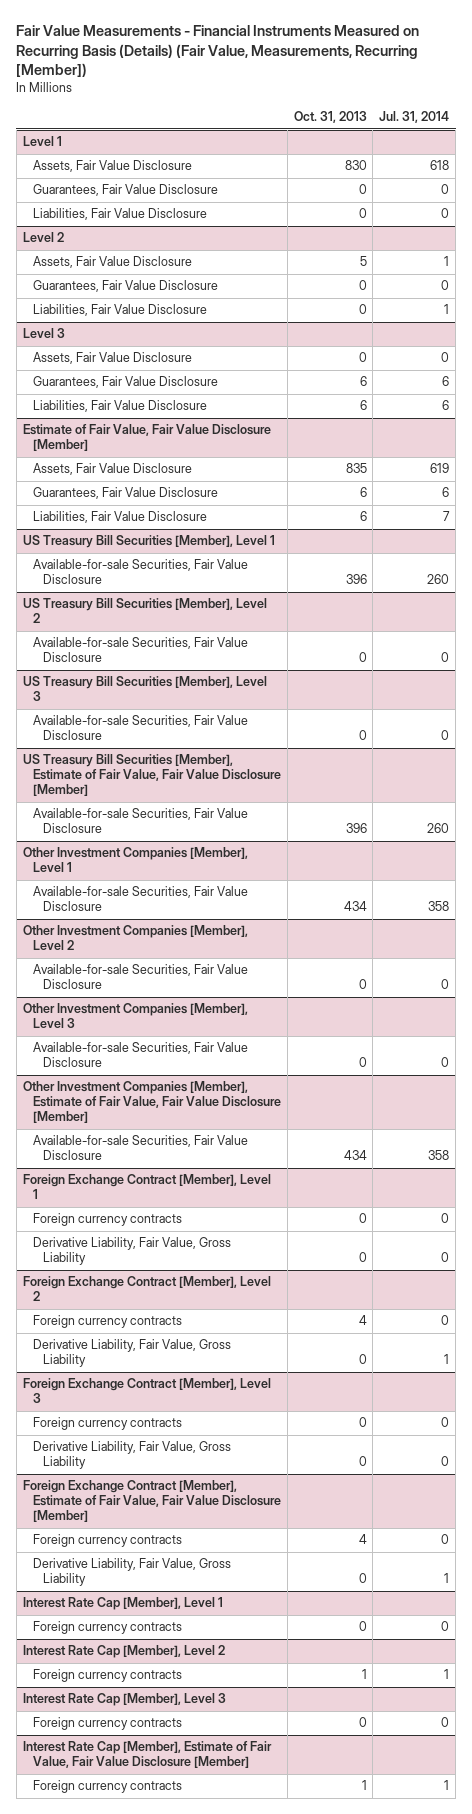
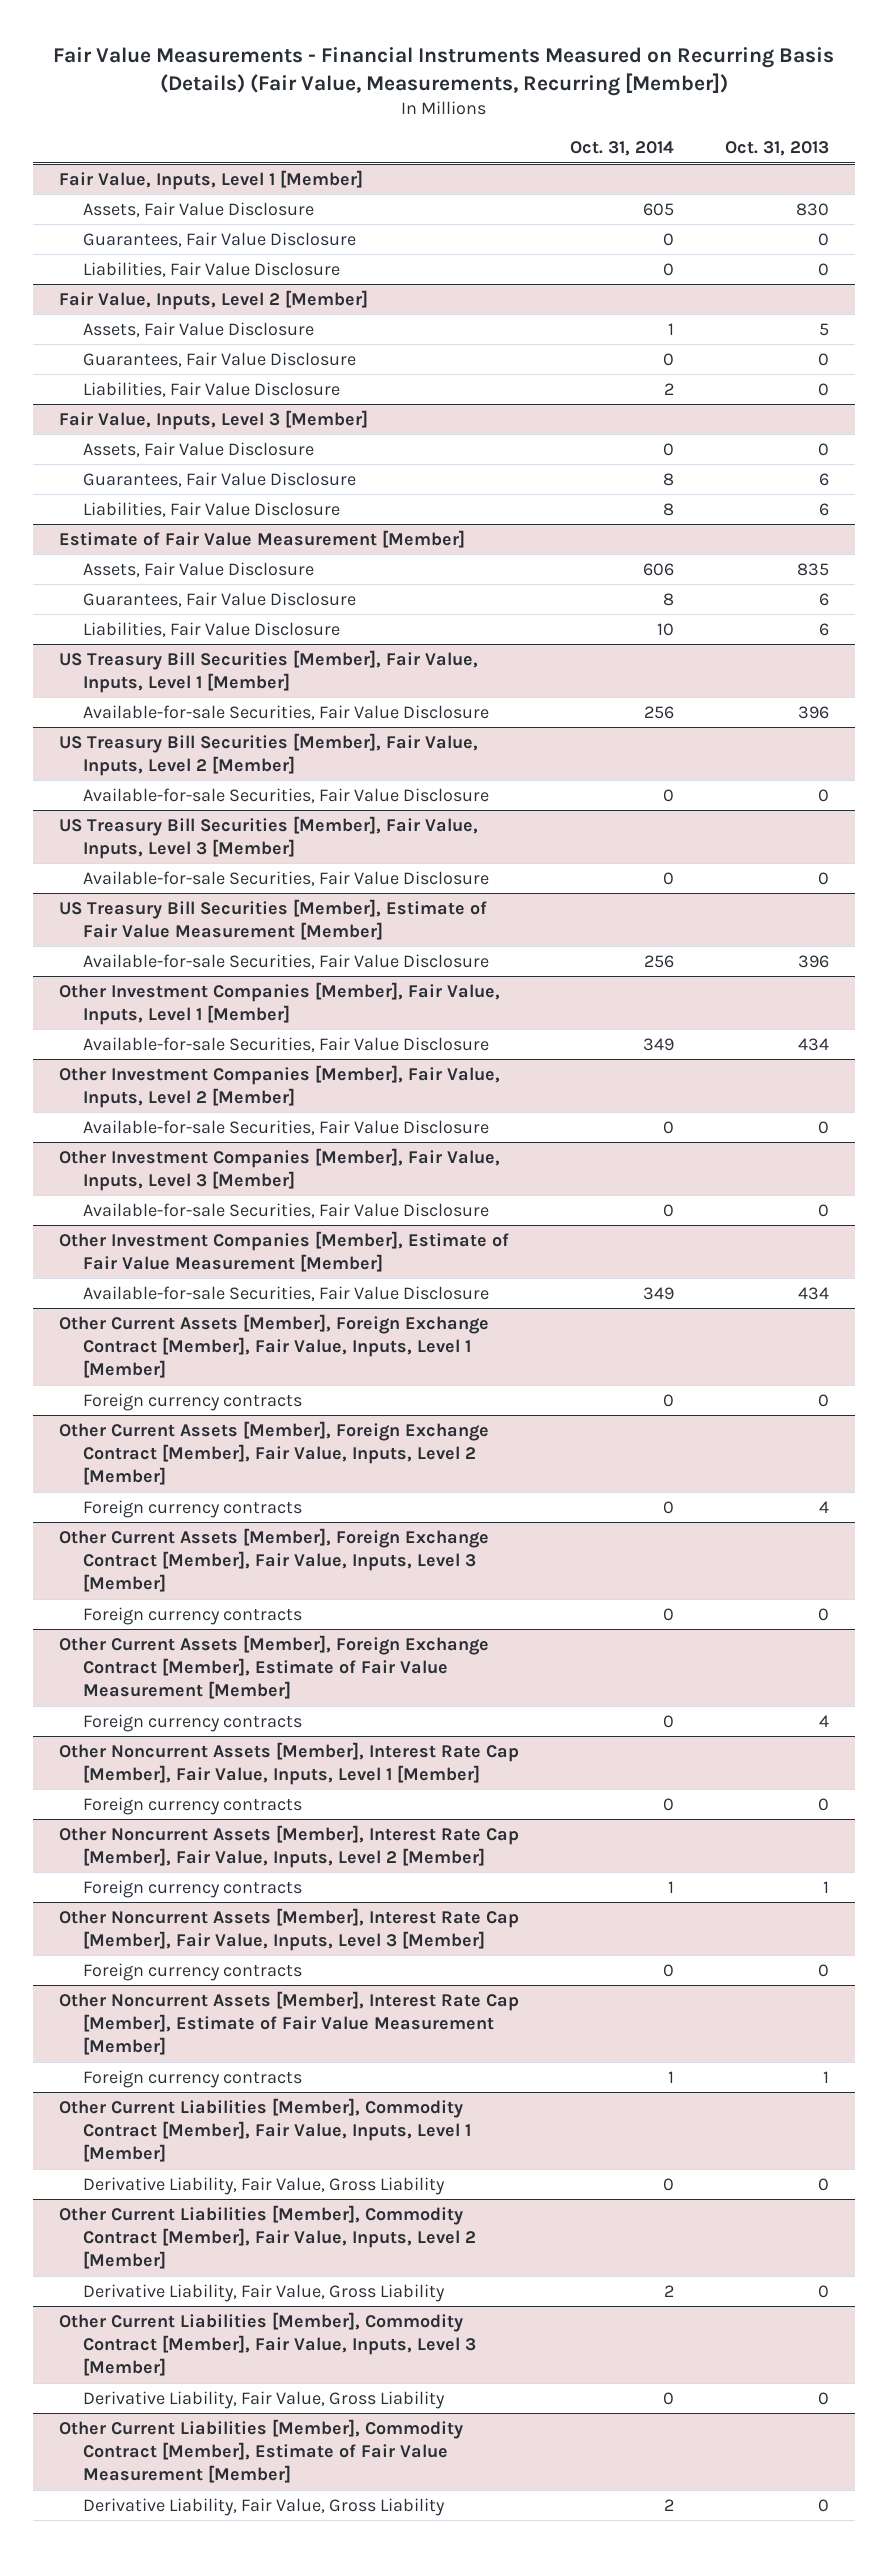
- | Oct. 31, 2013 | Jul. 31, 2014
+ | Oct. 31, 2014 | Oct. 31, 2013
- Level 1
+ Fair Value, Inputs, Level 1 [Member]
- Level 2
+ Fair Value, Inputs, Level 2 [Member]
- Level 3
+ Fair Value, Inputs, Level 3 [Member]
- Estimate of Fair Value, Fair Value Disclosure [Member]
+ Estimate of Fair Value Measurement [Member]
- US Treasury Bill Securities [Member], Level 1
+ US Treasury Bill Securities [Member], Fair Value, Inputs, Level 1 [Member]
- US Treasury Bill Securities [Member], Level 2
+ US Treasury Bill Securities [Member], Fair Value, Inputs, Level 2 [Member]
- US Treasury Bill Securities [Member], Level 3
+ US Treasury Bill Securities [Member], Fair Value, Inputs, Level 3 [Member]
- US Treasury Bill Securities [Member], Estimate of Fair Value, Fair Value Disclosure [Member]
+ US Treasury Bill Securities [Member], Estimate of Fair Value Measurement [Member]
- Other Investment Companies [Member], Level 1
+ Other Investment Companies [Member], Fair Value, Inputs, Level 1 [Member]
- Other Investment Companies [Member], Level 2
+ Other Investment Companies [Member], Fair Value, Inputs, Level 2 [Member]
- Other Investment Companies [Member], Level 3
+ Other Investment Companies [Member], Fair Value, Inputs, Level 3 [Member]
- Other Investment Companies [Member], Estimate of Fair Value, Fair Value Disclosure [Member]
+ Other Investment Companies [Member], Estimate of Fair Value Measurement [Member]
- Foreign Exchange Contract [Member], Level 1
+ Other Current Assets [Member], Foreign Exchange Contract [Member], Fair Value, Inputs, Level 1 [Member]
- Derivative Liability, Fair Value, Gross Liability | 0 | 0
- Foreign Exchange Contract [Member], Level 2
+ Other Current Assets [Member], Foreign Exchange Contract [Member], Fair Value, Inputs, Level 2 [Member]
- Derivative Liability, Fair Value, Gross Liability | 0 | 1
- Foreign Exchange Contract [Member], Level 3
+ Other Current Assets [Member], Foreign Exchange Contract [Member], Fair Value, Inputs, Level 3 [Member]
- Derivative Liability, Fair Value, Gross Liability | 0 | 0
- Foreign Exchange Contract [Member], Estimate of Fair Value, Fair Value Disclosure [Member]
+ Other Current Assets [Member], Foreign Exchange Contract [Member], Estimate of Fair Value Measurement [Member]
- Derivative Liability, Fair Value, Gross Liability | 0 | 1
- Interest Rate Cap [Member], Level 1
+ Other Noncurrent Assets [Member], Interest Rate Cap [Member], Fair Value, Inputs, Level 1 [Member]
- Interest Rate Cap [Member], Level 2
+ Other Noncurrent Assets [Member], Interest Rate Cap [Member], Fair Value, Inputs, Level 2 [Member]
- Interest Rate Cap [Member], Level 3
+ Other Noncurrent Assets [Member], Interest Rate Cap [Member], Fair Value, Inputs, Level 3 [Member]
- Interest Rate Cap [Member], Estimate of Fair Value, Fair Value Disclosure [Member]
+ Other Noncurrent Assets [Member], Interest Rate Cap [Member], Estimate of Fair Value Measurement [Member]
+ Other Current Liabilities [Member], Commodity Contract [Member], Fair Value, Inputs, Level 1 [Member]
+ Derivative Liability, Fair Value, Gross Liability | 0 | 0
+ Other Current Liabilities [Member], Commodity Contract [Member], Fair Value, Inputs, Level 2 [Member]
+ Derivative Liability, Fair Value, Gross Liability | 2 | 0
+ Other Current Liabilities [Member], Commodity Contract [Member], Fair Value, Inputs, Level 3 [Member]
+ Derivative Liability, Fair Value, Gross Liability | 0 | 0
+ Other Current Liabilities [Member], Commodity Contract [Member], Estimate of Fair Value Measurement [Member]
+ Derivative Liability, Fair Value, Gross Liability | 2 | 0

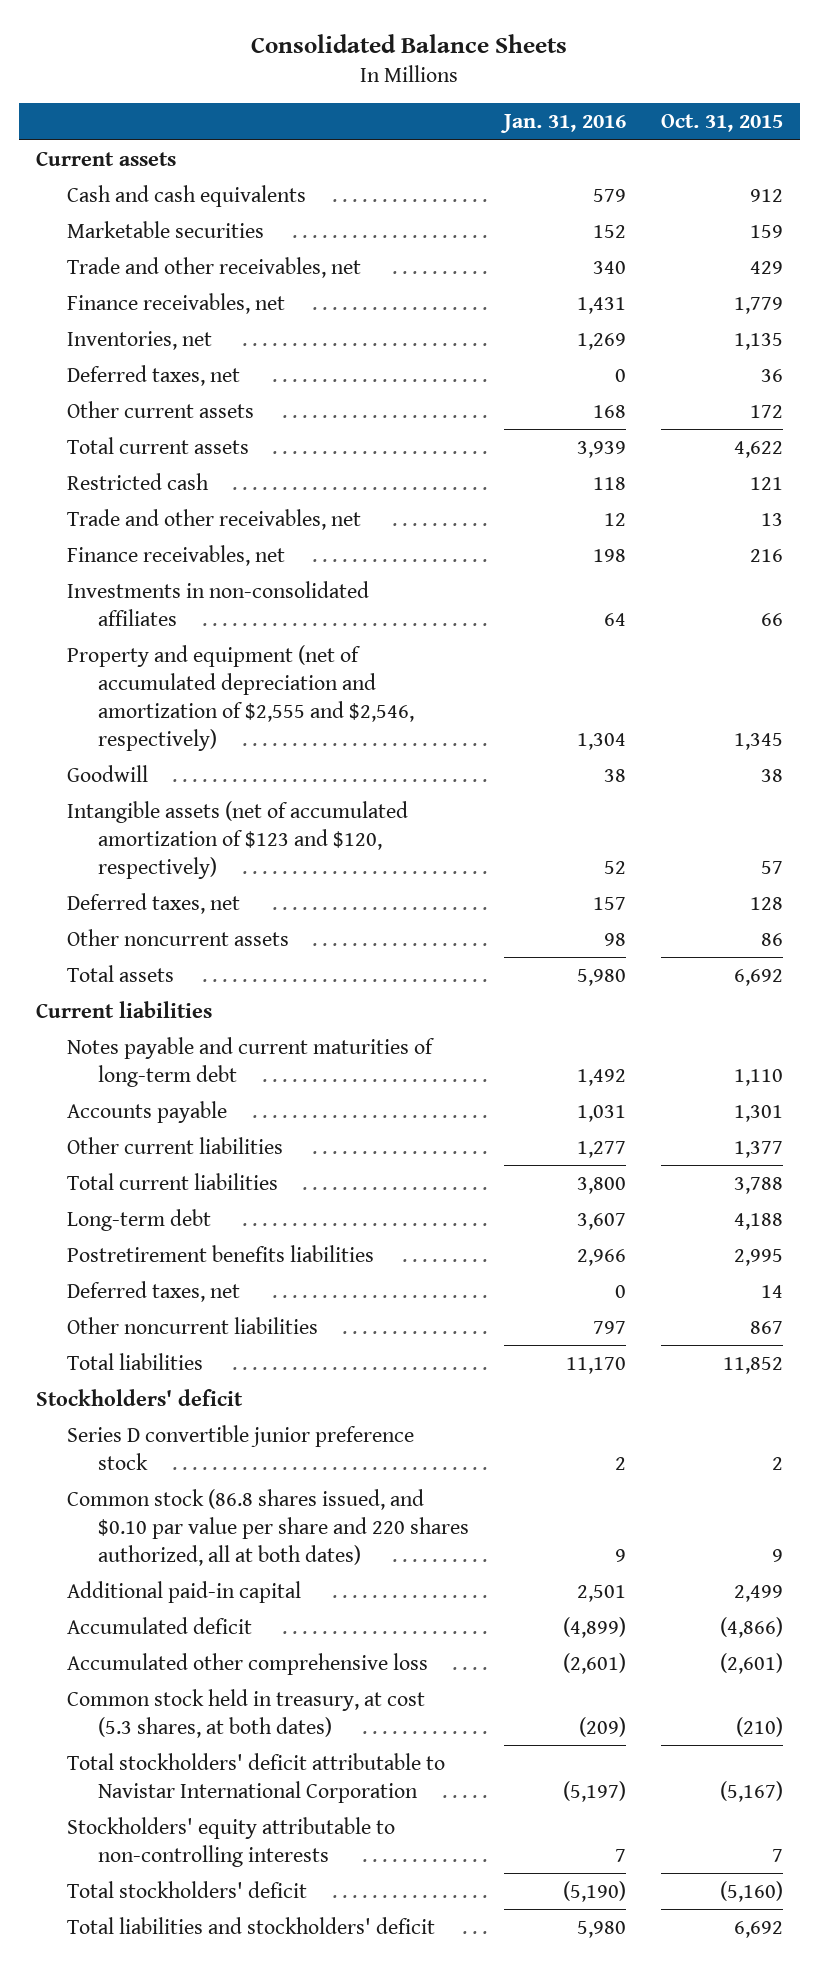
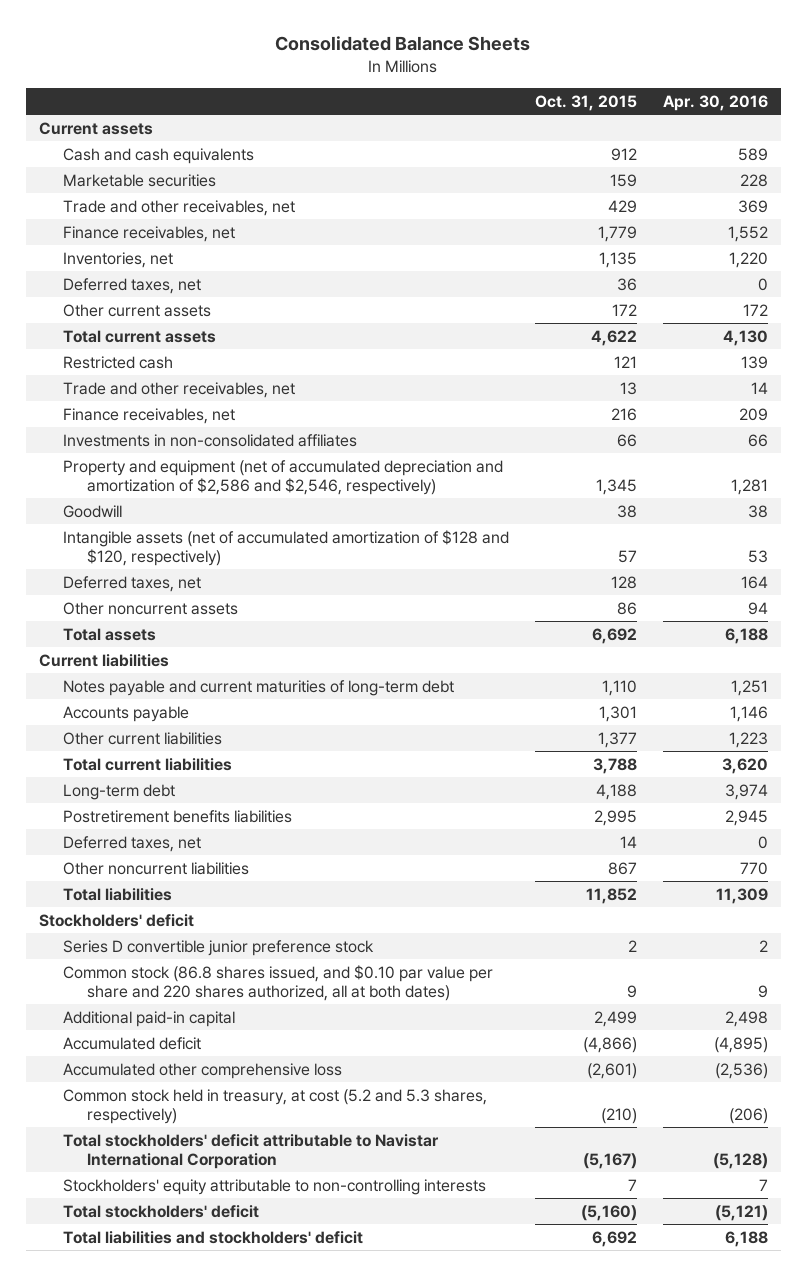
- | Jan. 31, 2016 | Oct. 31, 2015
+ | Oct. 31, 2015 | Apr. 30, 2016
- Property and equipment (net of accumulated depreciation and amortization of $2,555 and $2,546, respectively) | 1,304 | 1,345
+ Property and equipment (net of accumulated depreciation and amortization of $2,586 and $2,546, respectively) | 1,345 | 1,281
- Intangible assets (net of accumulated amortization of $123 and $120, respectively) | 52 | 57
+ Intangible assets (net of accumulated amortization of $128 and $120, respectively) | 57 | 53
- Common stock held in treasury, at cost (5.3 shares, at both dates) | (209) | (210)
+ Common stock held in treasury, at cost (5.2 and 5.3 shares, respectively) | (210) | (206)

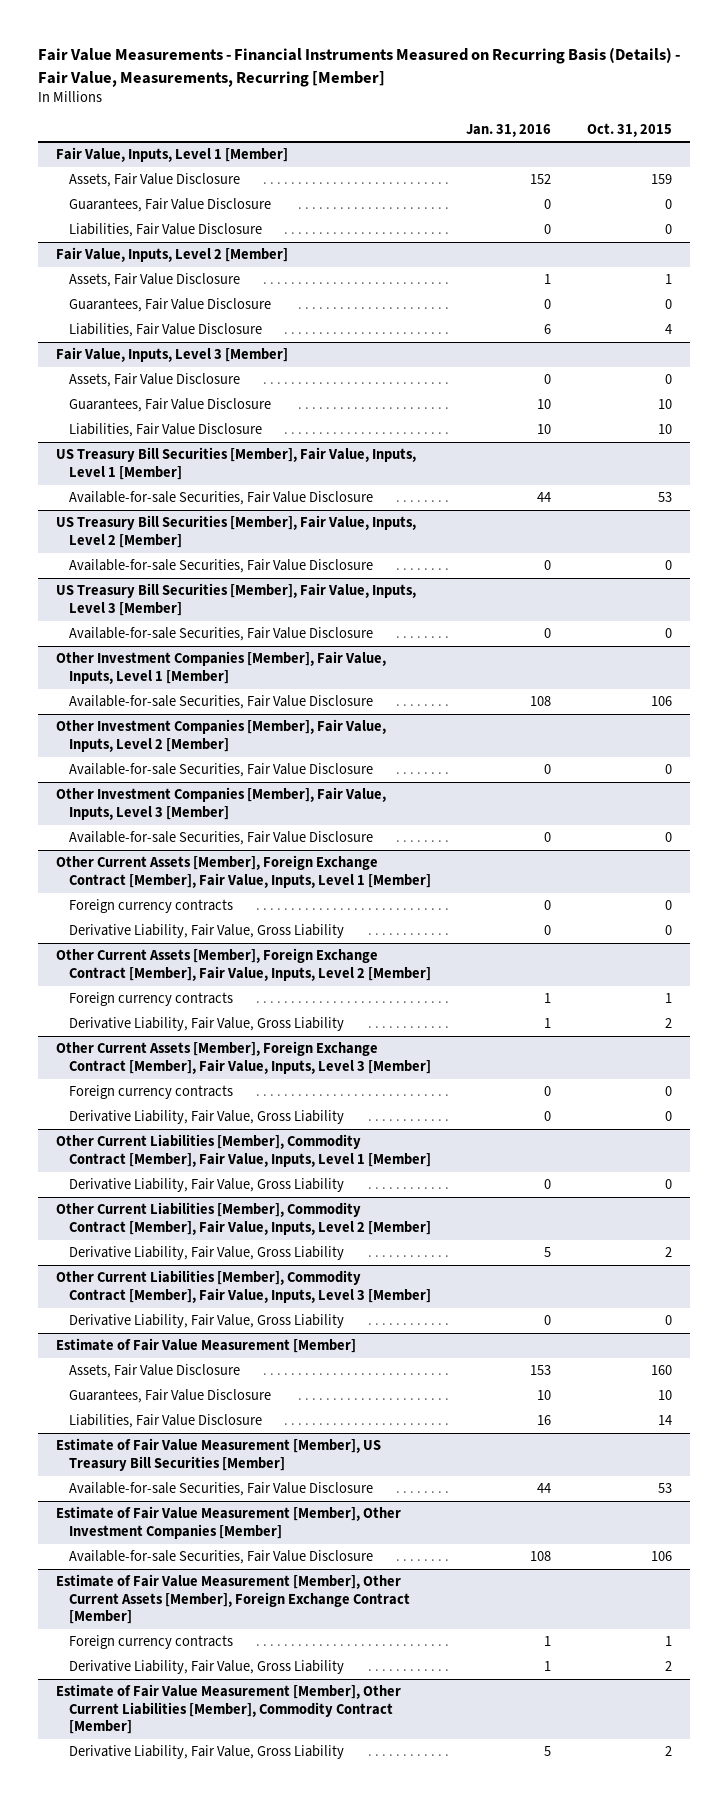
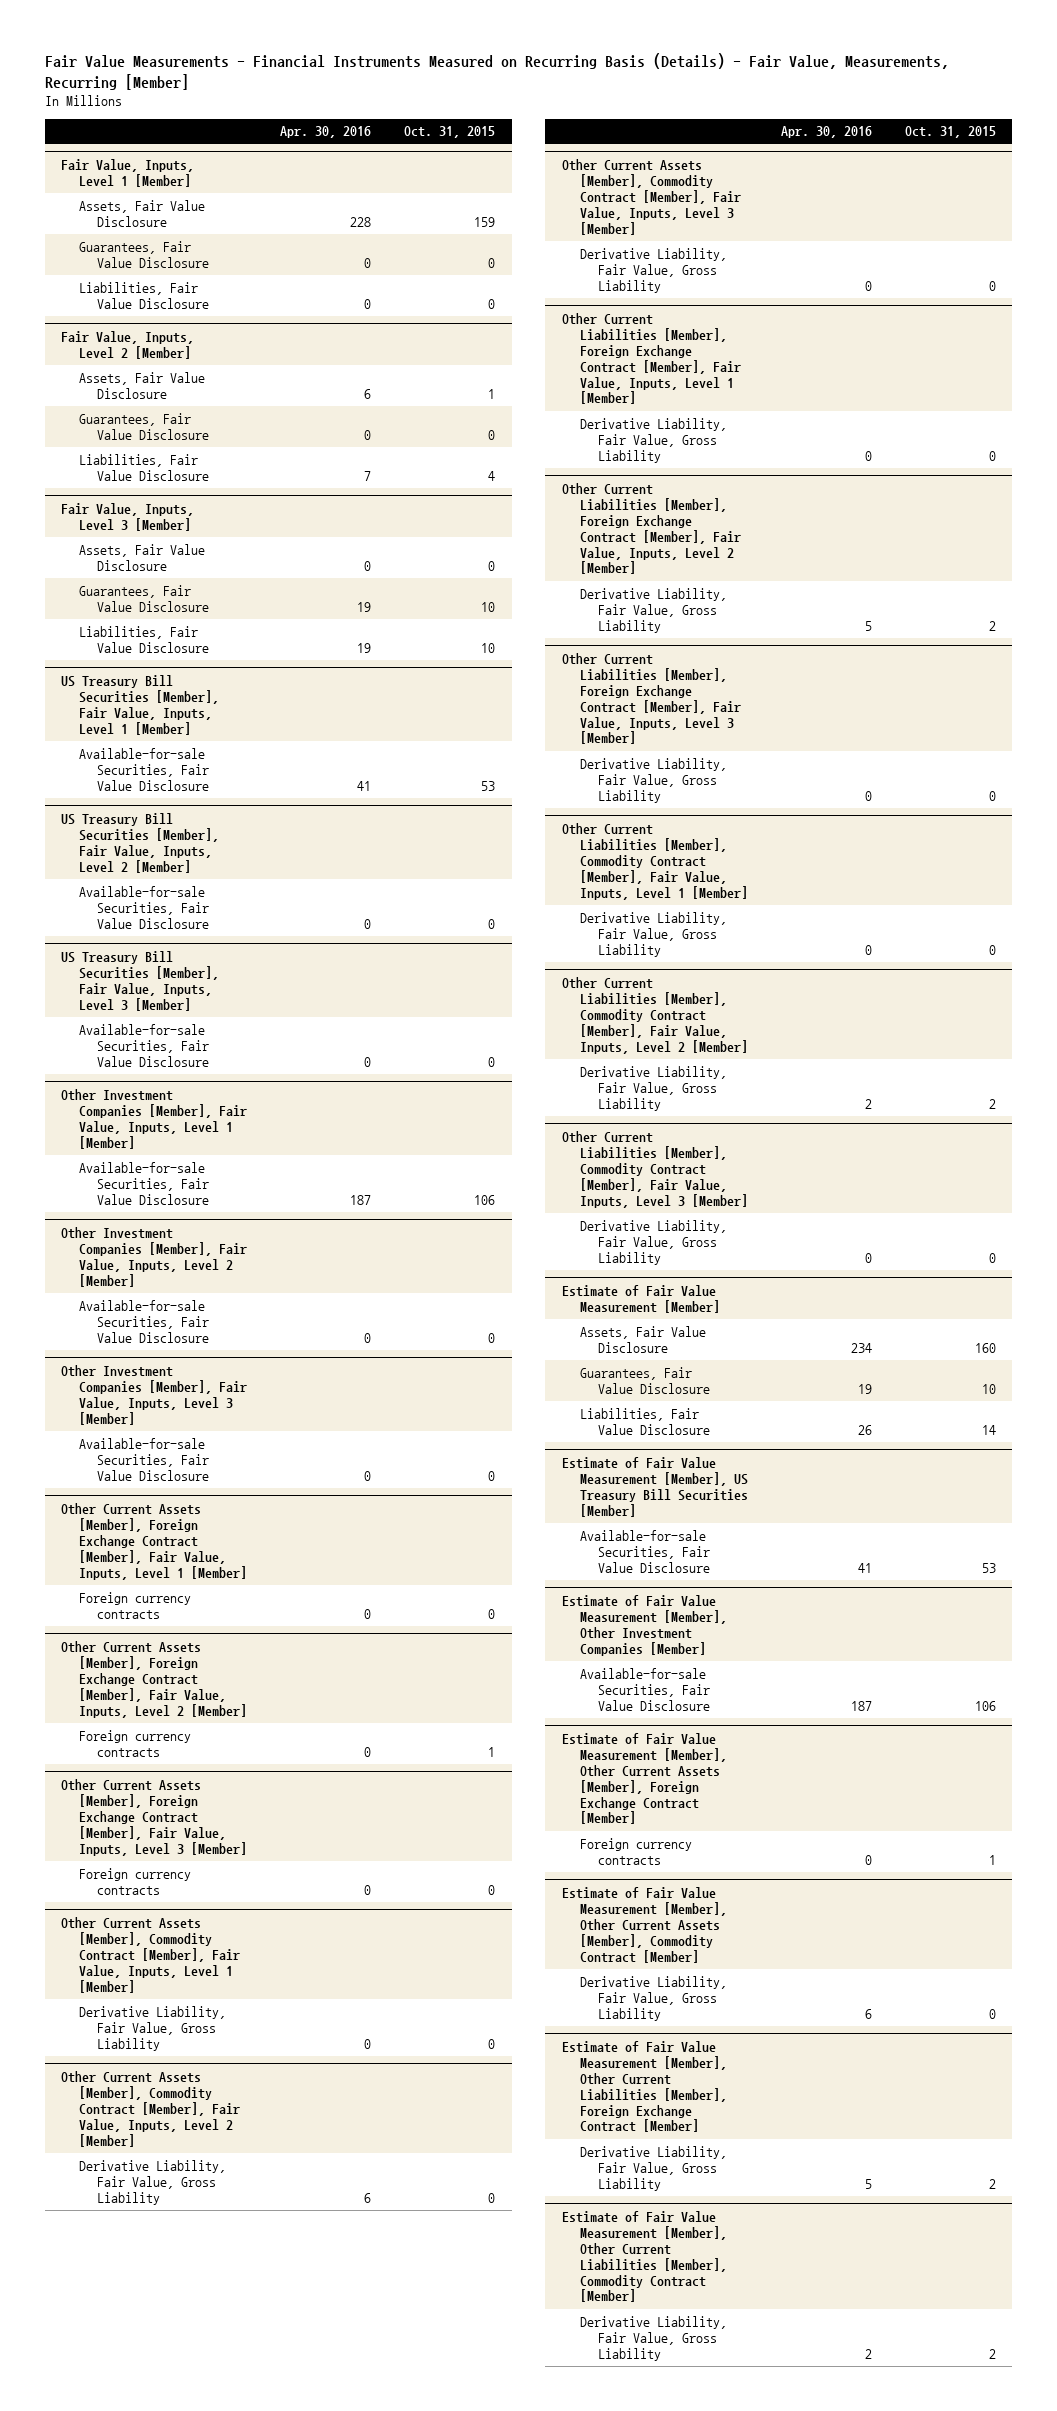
- | Jan. 31, 2016 | Oct. 31, 2015
+ | Apr. 30, 2016 | Oct. 31, 2015
@ Other Current Assets [Member], Foreign Exchange Contract [Member], Fair Value, Inputs, Level 1 [Member]
- Derivative Liability, Fair Value, Gross Liability | 0 | 0
@ Other Current Assets [Member], Foreign Exchange Contract [Member], Fair Value, Inputs, Level 2 [Member]
- Derivative Liability, Fair Value, Gross Liability | 1 | 2
+ Other Current Assets [Member], Commodity Contract [Member], Fair Value, Inputs, Level 1 [Member]
+ Other Current Assets [Member], Commodity Contract [Member], Fair Value, Inputs, Level 2 [Member]
+ Derivative Liability, Fair Value, Gross Liability | 6 | 0
+ Other Current Assets [Member], Commodity Contract [Member], Fair Value, Inputs, Level 3 [Member]
+ Derivative Liability, Fair Value, Gross Liability | 0 | 0
+ Other Current Liabilities [Member], Foreign Exchange Contract [Member], Fair Value, Inputs, Level 1 [Member]
+ Derivative Liability, Fair Value, Gross Liability | 0 | 0
+ Other Current Liabilities [Member], Foreign Exchange Contract [Member], Fair Value, Inputs, Level 2 [Member]
+ Derivative Liability, Fair Value, Gross Liability | 5 | 2
+ Other Current Liabilities [Member], Foreign Exchange Contract [Member], Fair Value, Inputs, Level 3 [Member]
+ Derivative Liability, Fair Value, Gross Liability | 0 | 0
+ Estimate of Fair Value Measurement [Member], Other Current Assets [Member], Commodity Contract [Member]
+ Derivative Liability, Fair Value, Gross Liability | 6 | 0
+ Estimate of Fair Value Measurement [Member], Other Current Liabilities [Member], Foreign Exchange Contract [Member]

